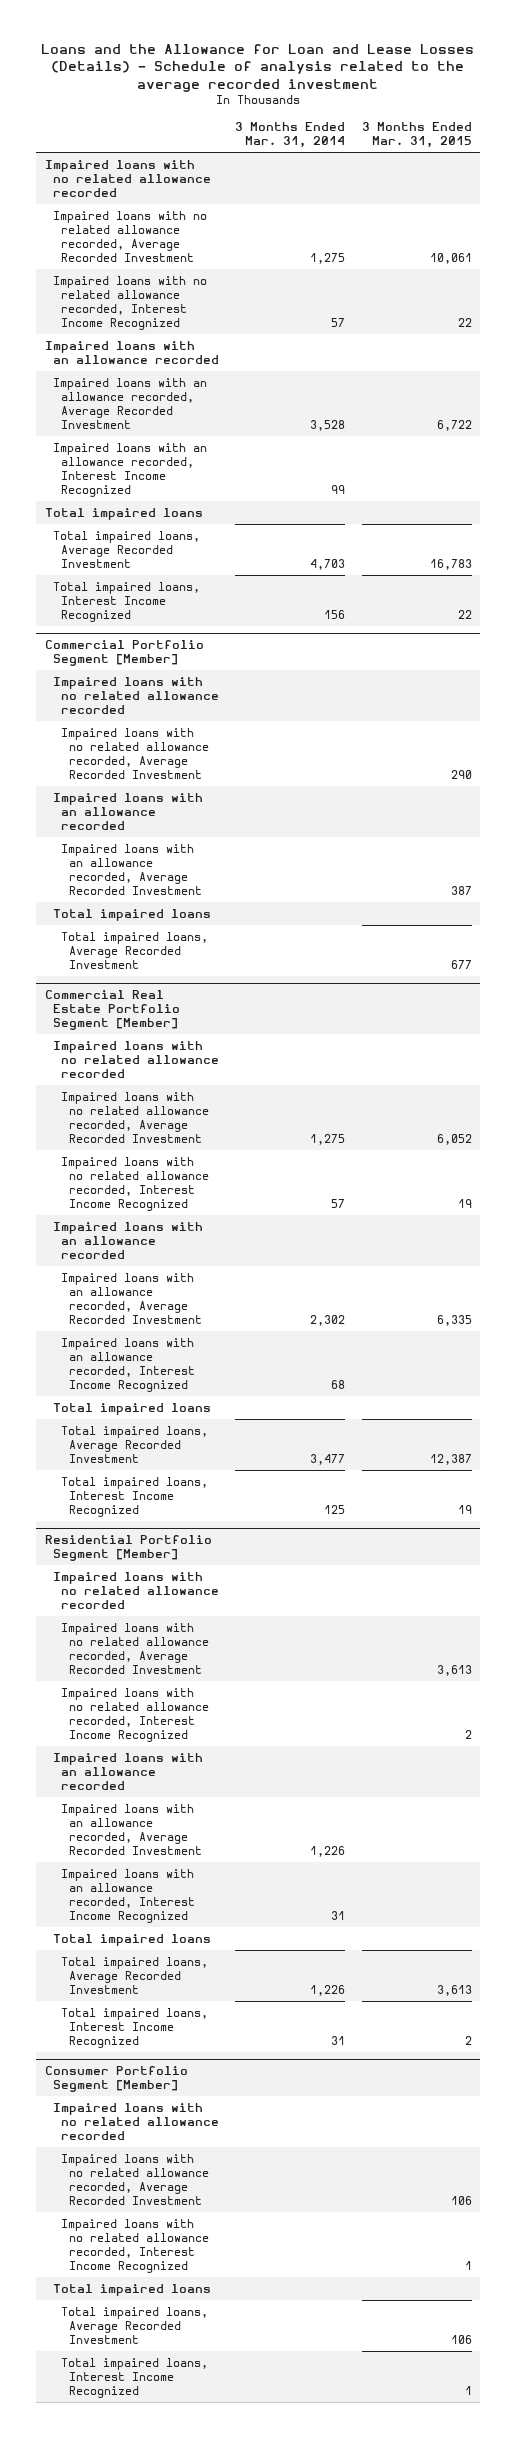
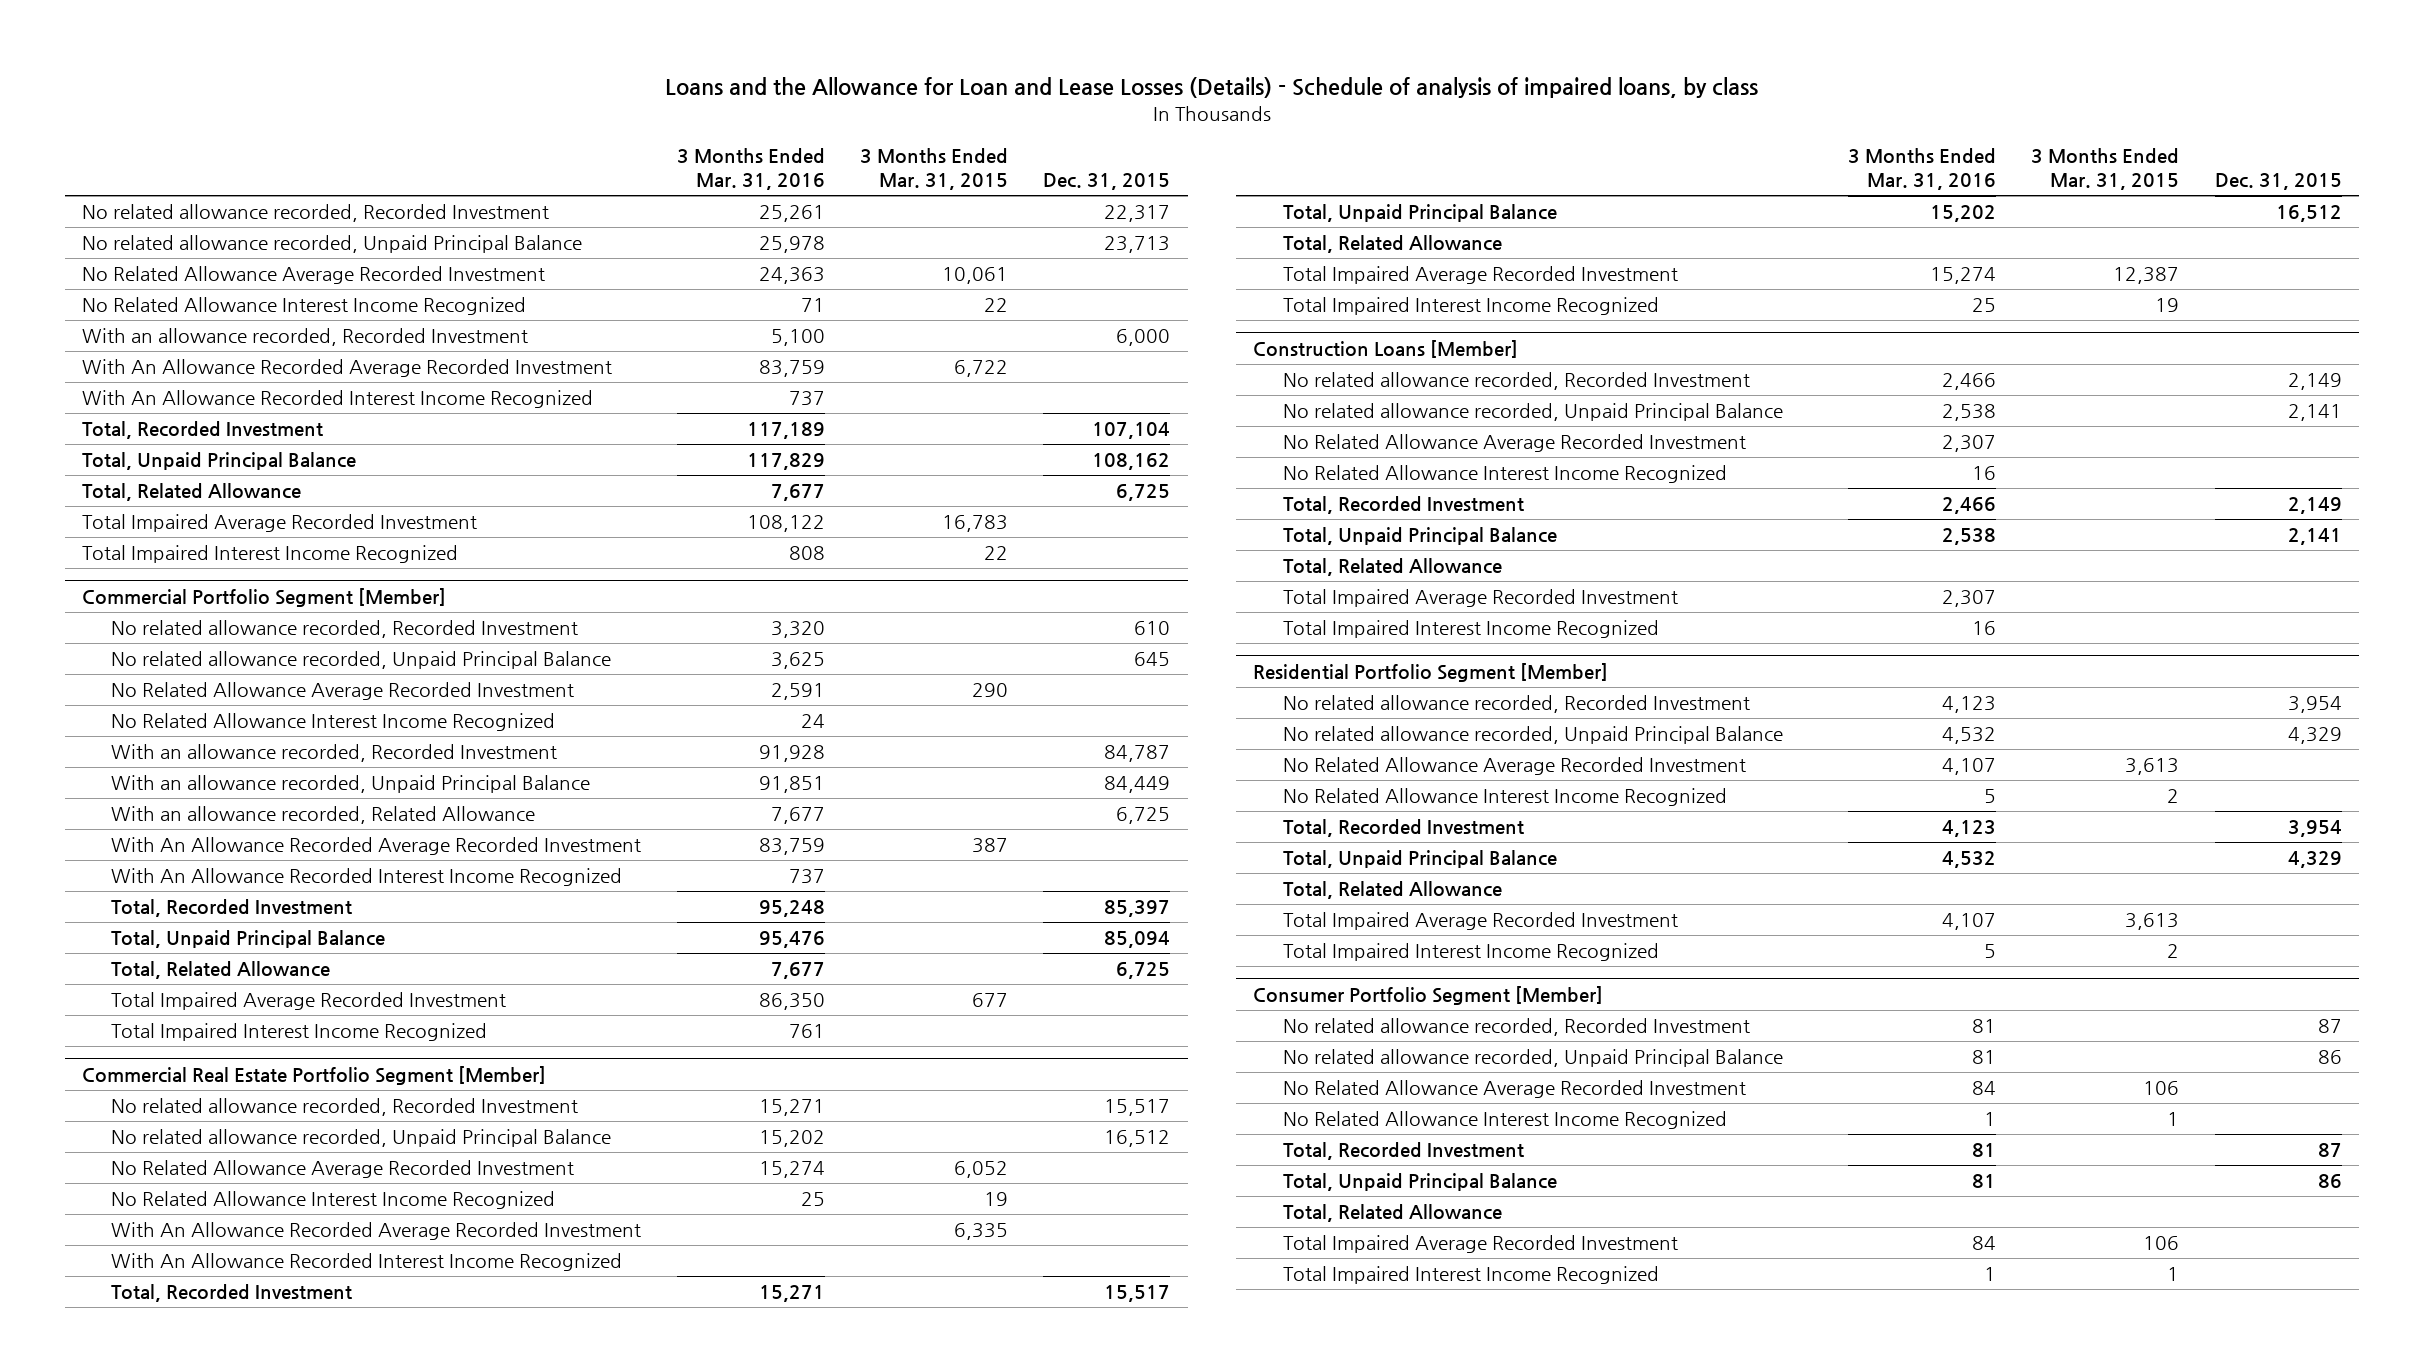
- Loans and the Allowance for Loan and Lease Losses (Details) - Schedule of analysis related to the average recorded investment
+ Loans and the Allowance for Loan and Lease Losses (Details) - Schedule of analysis of impaired loans, by class
- | 3 Months Ended Mar. 31, 2014 | 3 Months Ended Mar. 31, 2015
+ | 3 Months Ended Mar. 31, 2016 | 3 Months Ended Mar. 31, 2015 | Dec. 31, 2015
- Impaired loans with no related allowance recorded
- Impaired loans with no related allowance recorded, Average Recorded Investment | 1,275 | 10,061
- Impaired loans with no related allowance recorded, Interest Income Recognized | 57 | 22
- Impaired loans with an allowance recorded
- Impaired loans with an allowance recorded, Average Recorded Investment | 3,528 | 6,722
- Impaired loans with an allowance recorded, Interest Income Recognized | 99 |
- Total impaired loans
- Total impaired loans, Average Recorded Investment | 4,703 | 16,783
- Total impaired loans, Interest Income Recognized | 156 | 22
+ No related allowance recorded, Recorded Investment | 25,261 | | 22,317
+ No related allowance recorded, Unpaid Principal Balance | 25,978 | | 23,713
+ No Related Allowance Average Recorded Investment | 24,363 | 10,061 |
+ No Related Allowance Interest Income Recognized | 71 | 22 |
+ With an allowance recorded, Recorded Investment | 5,100 | | 6,000
+ With An Allowance Recorded Average Recorded Investment | 83,759 | 6,722 |
+ With An Allowance Recorded Interest Income Recognized | 737 | |
+ Total, Recorded Investment | 117,189 | | 107,104
+ Total, Unpaid Principal Balance | 117,829 | | 108,162
+ Total, Related Allowance | 7,677 | | 6,725
+ Total Impaired Average Recorded Investment | 108,122 | 16,783 |
+ Total Impaired Interest Income Recognized | 808 | 22 |
@ Commercial Portfolio Segment [Member]
- Impaired loans with no related allowance recorded
- Impaired loans with no related allowance recorded, Average Recorded Investment | | 290
- Impaired loans with an allowance recorded
- Impaired loans with an allowance recorded, Average Recorded Investment | | 387
- Total impaired loans
- Total impaired loans, Average Recorded Investment | | 677
+ No related allowance recorded, Recorded Investment | 3,320 | | 610
+ No related allowance recorded, Unpaid Principal Balance | 3,625 | | 645
+ No Related Allowance Average Recorded Investment | 2,591 | 290 |
+ No Related Allowance Interest Income Recognized | 24 | |
+ With an allowance recorded, Recorded Investment | 91,928 | | 84,787
+ With an allowance recorded, Unpaid Principal Balance | 91,851 | | 84,449
+ With an allowance recorded, Related Allowance | 7,677 | | 6,725
+ With An Allowance Recorded Average Recorded Investment | 83,759 | 387 |
+ With An Allowance Recorded Interest Income Recognized | 737 | |
+ Total, Recorded Investment | 95,248 | | 85,397
+ Total, Unpaid Principal Balance | 95,476 | | 85,094
+ Total, Related Allowance | 7,677 | | 6,725
+ Total Impaired Average Recorded Investment | 86,350 | 677 |
+ Total Impaired Interest Income Recognized | 761 | |
@ Commercial Real Estate Portfolio Segment [Member]
- Impaired loans with no related allowance recorded
- Impaired loans with no related allowance recorded, Average Recorded Investment | 1,275 | 6,052
- Impaired loans with no related allowance recorded, Interest Income Recognized | 57 | 19
- Impaired loans with an allowance recorded
- Impaired loans with an allowance recorded, Average Recorded Investment | 2,302 | 6,335
- Impaired loans with an allowance recorded, Interest Income Recognized | 68 |
- Total impaired loans
- Total impaired loans, Average Recorded Investment | 3,477 | 12,387
- Total impaired loans, Interest Income Recognized | 125 | 19
+ No related allowance recorded, Recorded Investment | 15,271 | | 15,517
+ No related allowance recorded, Unpaid Principal Balance | 15,202 | | 16,512
+ No Related Allowance Average Recorded Investment | 15,274 | 6,052 |
+ No Related Allowance Interest Income Recognized | 25 | 19 |
+ With An Allowance Recorded Average Recorded Investment | | 6,335 |
+ With An Allowance Recorded Interest Income Recognized
+ Total, Recorded Investment | 15,271 | | 15,517
+ Total, Unpaid Principal Balance | 15,202 | | 16,512
+ Total, Related Allowance
+ Total Impaired Average Recorded Investment | 15,274 | 12,387 |
+ Total Impaired Interest Income Recognized | 25 | 19 |
+ Construction Loans [Member]
+ No related allowance recorded, Recorded Investment | 2,466 | | 2,149
+ No related allowance recorded, Unpaid Principal Balance | 2,538 | | 2,141
+ No Related Allowance Average Recorded Investment | 2,307 | |
+ No Related Allowance Interest Income Recognized | 16 | |
+ Total, Recorded Investment | 2,466 | | 2,149
+ Total, Unpaid Principal Balance | 2,538 | | 2,141
+ Total, Related Allowance
+ Total Impaired Average Recorded Investment | 2,307 | |
+ Total Impaired Interest Income Recognized | 16 | |
@ Residential Portfolio Segment [Member]
- Impaired loans with no related allowance recorded
- Impaired loans with no related allowance recorded, Average Recorded Investment | | 3,613
- Impaired loans with no related allowance recorded, Interest Income Recognized | | 2
- Impaired loans with an allowance recorded
- Impaired loans with an allowance recorded, Average Recorded Investment | 1,226 |
- Impaired loans with an allowance recorded, Interest Income Recognized | 31 |
- Total impaired loans
- Total impaired loans, Average Recorded Investment | 1,226 | 3,613
- Total impaired loans, Interest Income Recognized | 31 | 2
+ No related allowance recorded, Recorded Investment | 4,123 | | 3,954
+ No related allowance recorded, Unpaid Principal Balance | 4,532 | | 4,329
+ No Related Allowance Average Recorded Investment | 4,107 | 3,613 |
+ No Related Allowance Interest Income Recognized | 5 | 2 |
+ Total, Recorded Investment | 4,123 | | 3,954
+ Total, Unpaid Principal Balance | 4,532 | | 4,329
+ Total, Related Allowance
+ Total Impaired Average Recorded Investment | 4,107 | 3,613 |
+ Total Impaired Interest Income Recognized | 5 | 2 |
@ Consumer Portfolio Segment [Member]
- Impaired loans with no related allowance recorded
- Impaired loans with no related allowance recorded, Average Recorded Investment | | 106
- Impaired loans with no related allowance recorded, Interest Income Recognized | | 1
- Total impaired loans
- Total impaired loans, Average Recorded Investment | | 106
- Total impaired loans, Interest Income Recognized | | 1
+ No related allowance recorded, Recorded Investment | 81 | | 87
+ No related allowance recorded, Unpaid Principal Balance | 81 | | 86
+ No Related Allowance Average Recorded Investment | 84 | 106 |
+ No Related Allowance Interest Income Recognized | 1 | 1 |
+ Total, Recorded Investment | 81 | | 87
+ Total, Unpaid Principal Balance | 81 | | 86
+ Total, Related Allowance
+ Total Impaired Average Recorded Investment | 84 | 106 |
+ Total Impaired Interest Income Recognized | 1 | 1 |

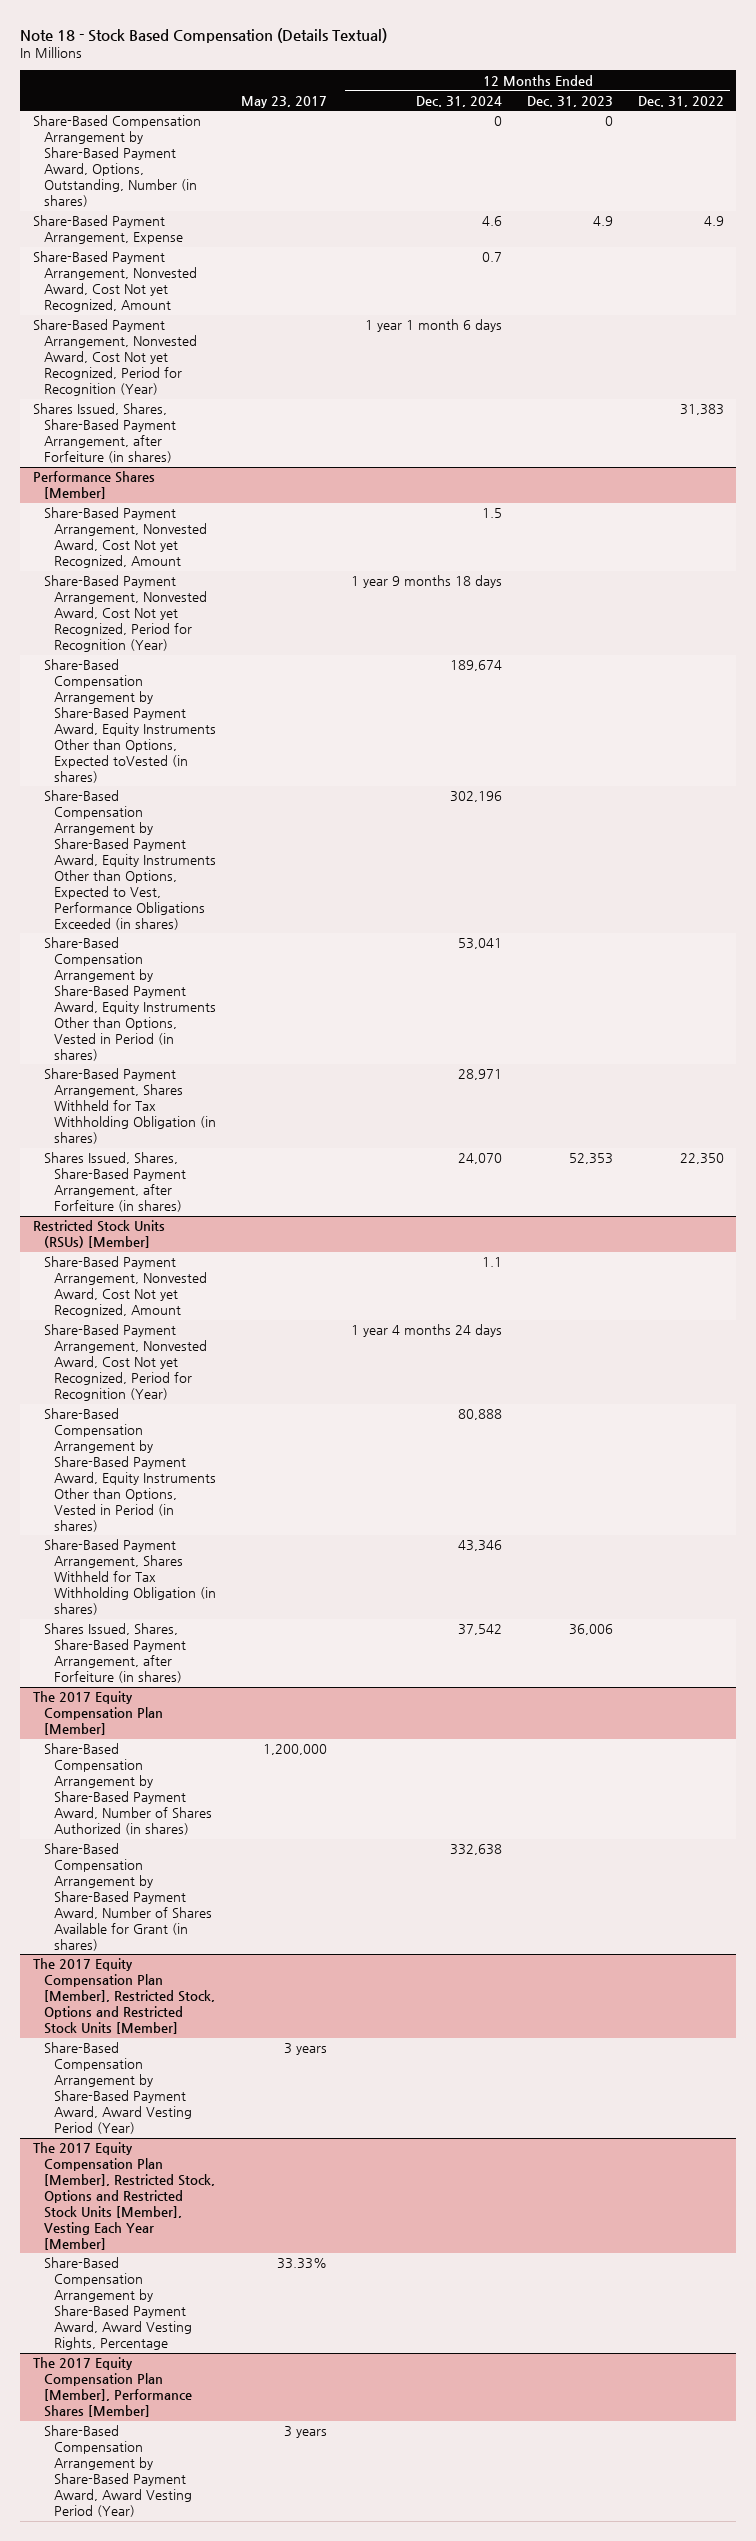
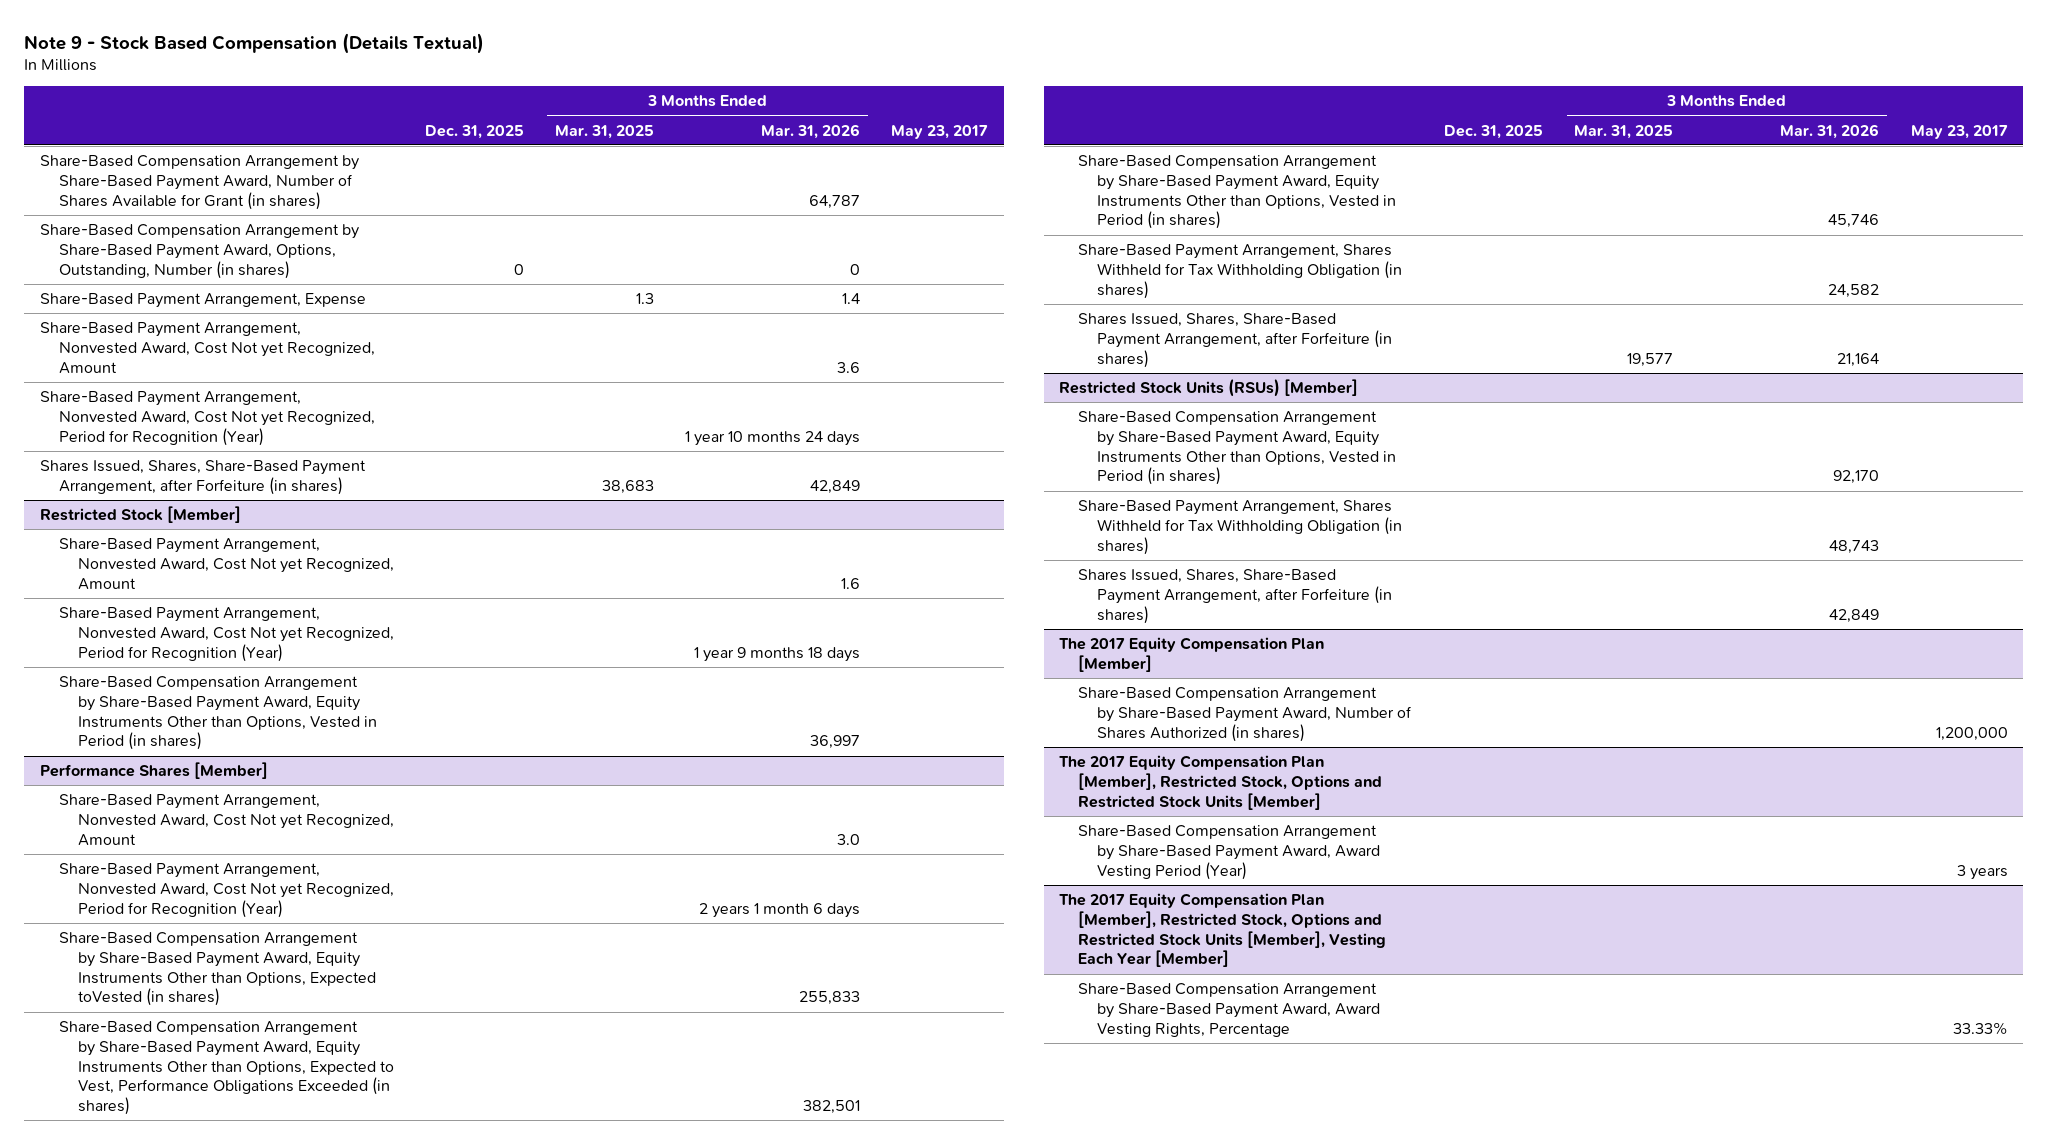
- Note 18 - Stock Based Compensation (Details Textual)
+ Note 9 - Stock Based Compensation (Details Textual)
- | May 23, 2017 | 12 Months Ended Dec. 31, 2024 | 12 Months Ended Dec. 31, 2023 | 12 Months Ended Dec. 31, 2022
+ | Dec. 31, 2025 | 3 Months Ended Mar. 31, 2025 | 3 Months Ended Mar. 31, 2026 | May 23, 2017
+ Share-Based Compensation Arrangement by Share-Based Payment Award, Number of Shares Available for Grant (in shares) | | | 64,787 |
+ Restricted Stock [Member]
+ Share-Based Payment Arrangement, Nonvested Award, Cost Not yet Recognized, Amount | | | 1.6 |
+ Share-Based Payment Arrangement, Nonvested Award, Cost Not yet Recognized, Period for Recognition (Year) | | | 1 year 9 months 18 days |
+ Share-Based Compensation Arrangement by Share-Based Payment Award, Equity Instruments Other than Options, Vested in Period (in shares) | | | 36,997 |
@ Restricted Stock Units (RSUs) [Member]
- Share-Based Payment Arrangement, Nonvested Award, Cost Not yet Recognized, Amount | | 1.1 | |
- Share-Based Payment Arrangement, Nonvested Award, Cost Not yet Recognized, Period for Recognition (Year) | | 1 year 4 months 24 days | |
@ The 2017 Equity Compensation Plan [Member]
- Share-Based Compensation Arrangement by Share-Based Payment Award, Number of Shares Available for Grant (in shares) | | 332,638 | |
- The 2017 Equity Compensation Plan [Member], Performance Shares [Member]
- Share-Based Compensation Arrangement by Share-Based Payment Award, Award Vesting Period (Year) | 3 years | | |

